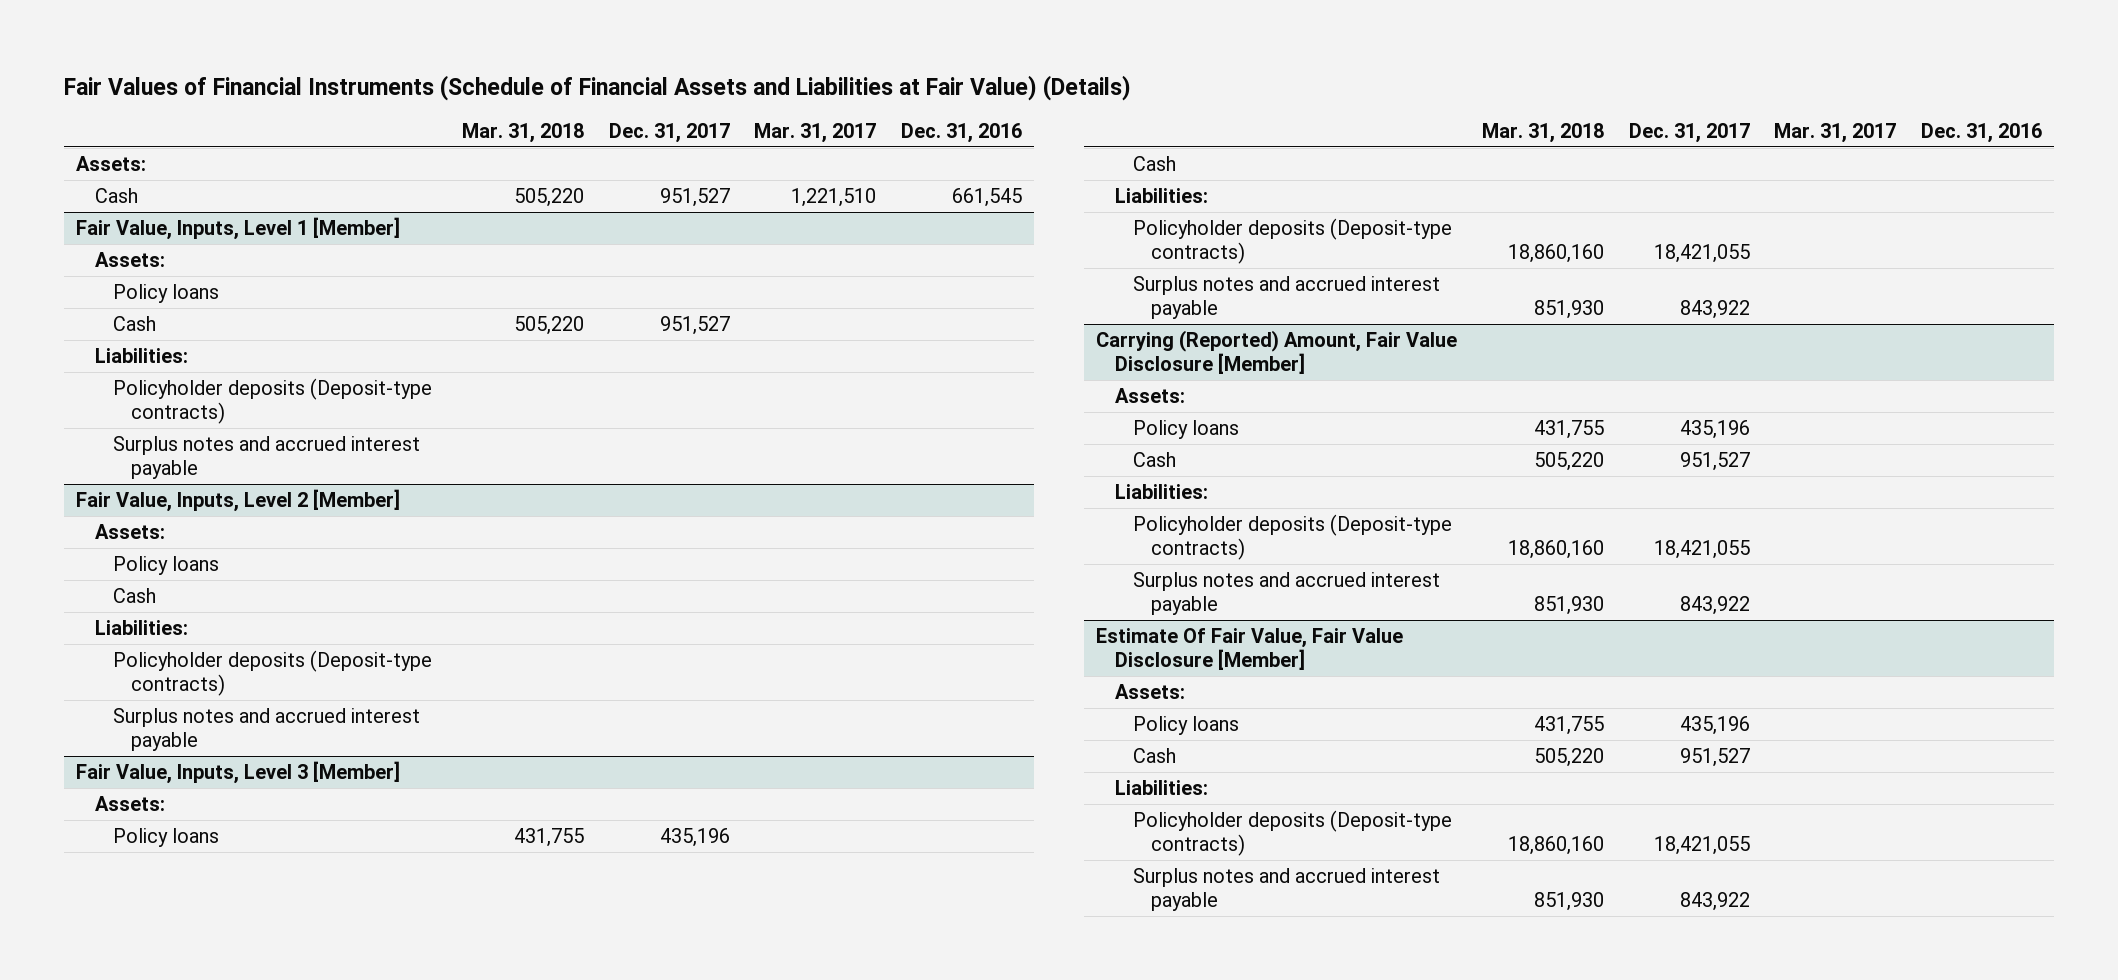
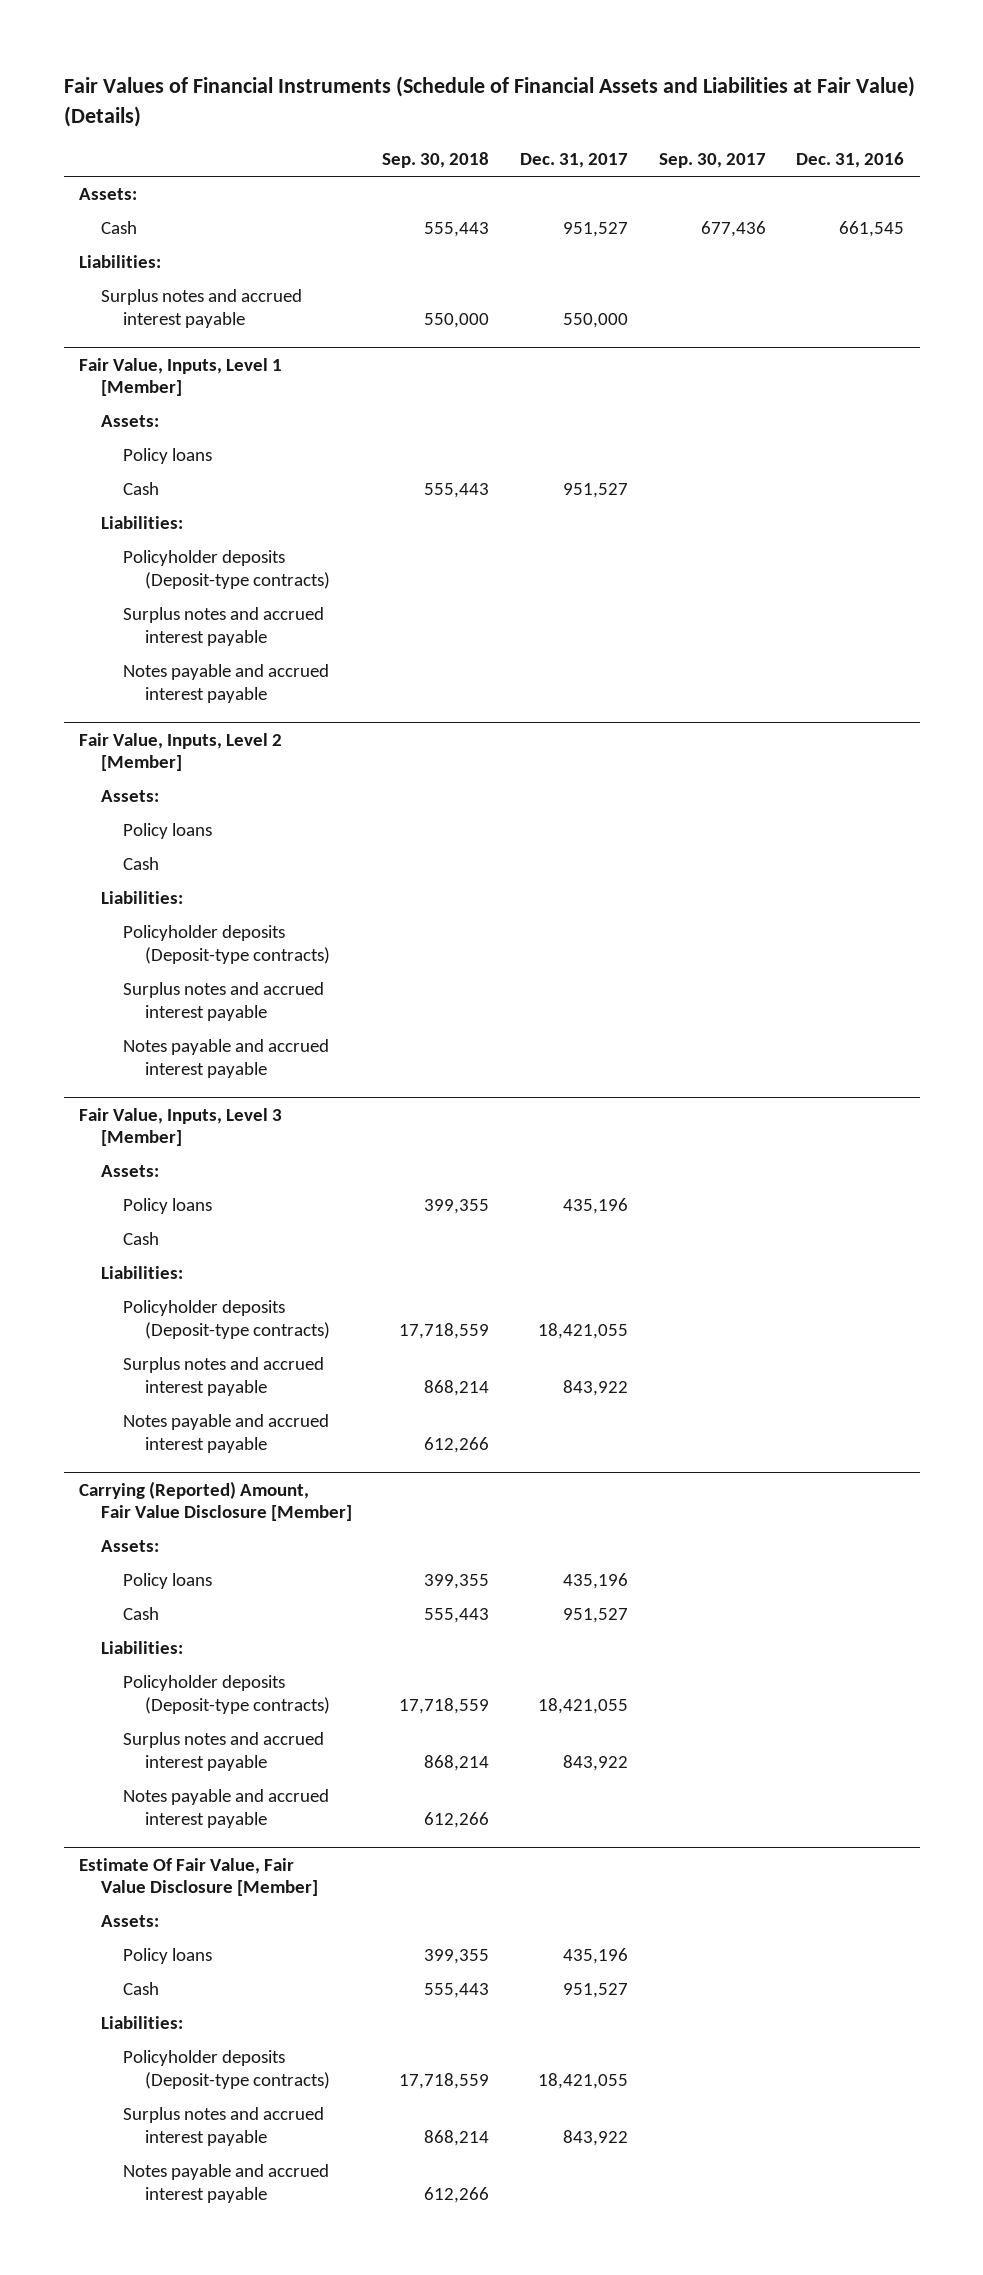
- | Mar. 31, 2018 | Dec. 31, 2017 | Mar. 31, 2017 | Dec. 31, 2016
+ | Sep. 30, 2018 | Dec. 31, 2017 | Sep. 30, 2017 | Dec. 31, 2016
+ Liabilities:
+ Surplus notes and accrued interest payable | 550,000 | 550,000 | |
@ Fair Value, Inputs, Level 1 [Member]
+ Notes payable and accrued interest payable
@ Fair Value, Inputs, Level 2 [Member]
+ Notes payable and accrued interest payable
@ Fair Value, Inputs, Level 3 [Member]
+ Notes payable and accrued interest payable | 612,266 | | |
@ Carrying (Reported) Amount, Fair Value Disclosure [Member]
+ Notes payable and accrued interest payable | 612,266 | | |
@ Estimate Of Fair Value, Fair Value Disclosure [Member]
+ Notes payable and accrued interest payable | 612,266 | | |

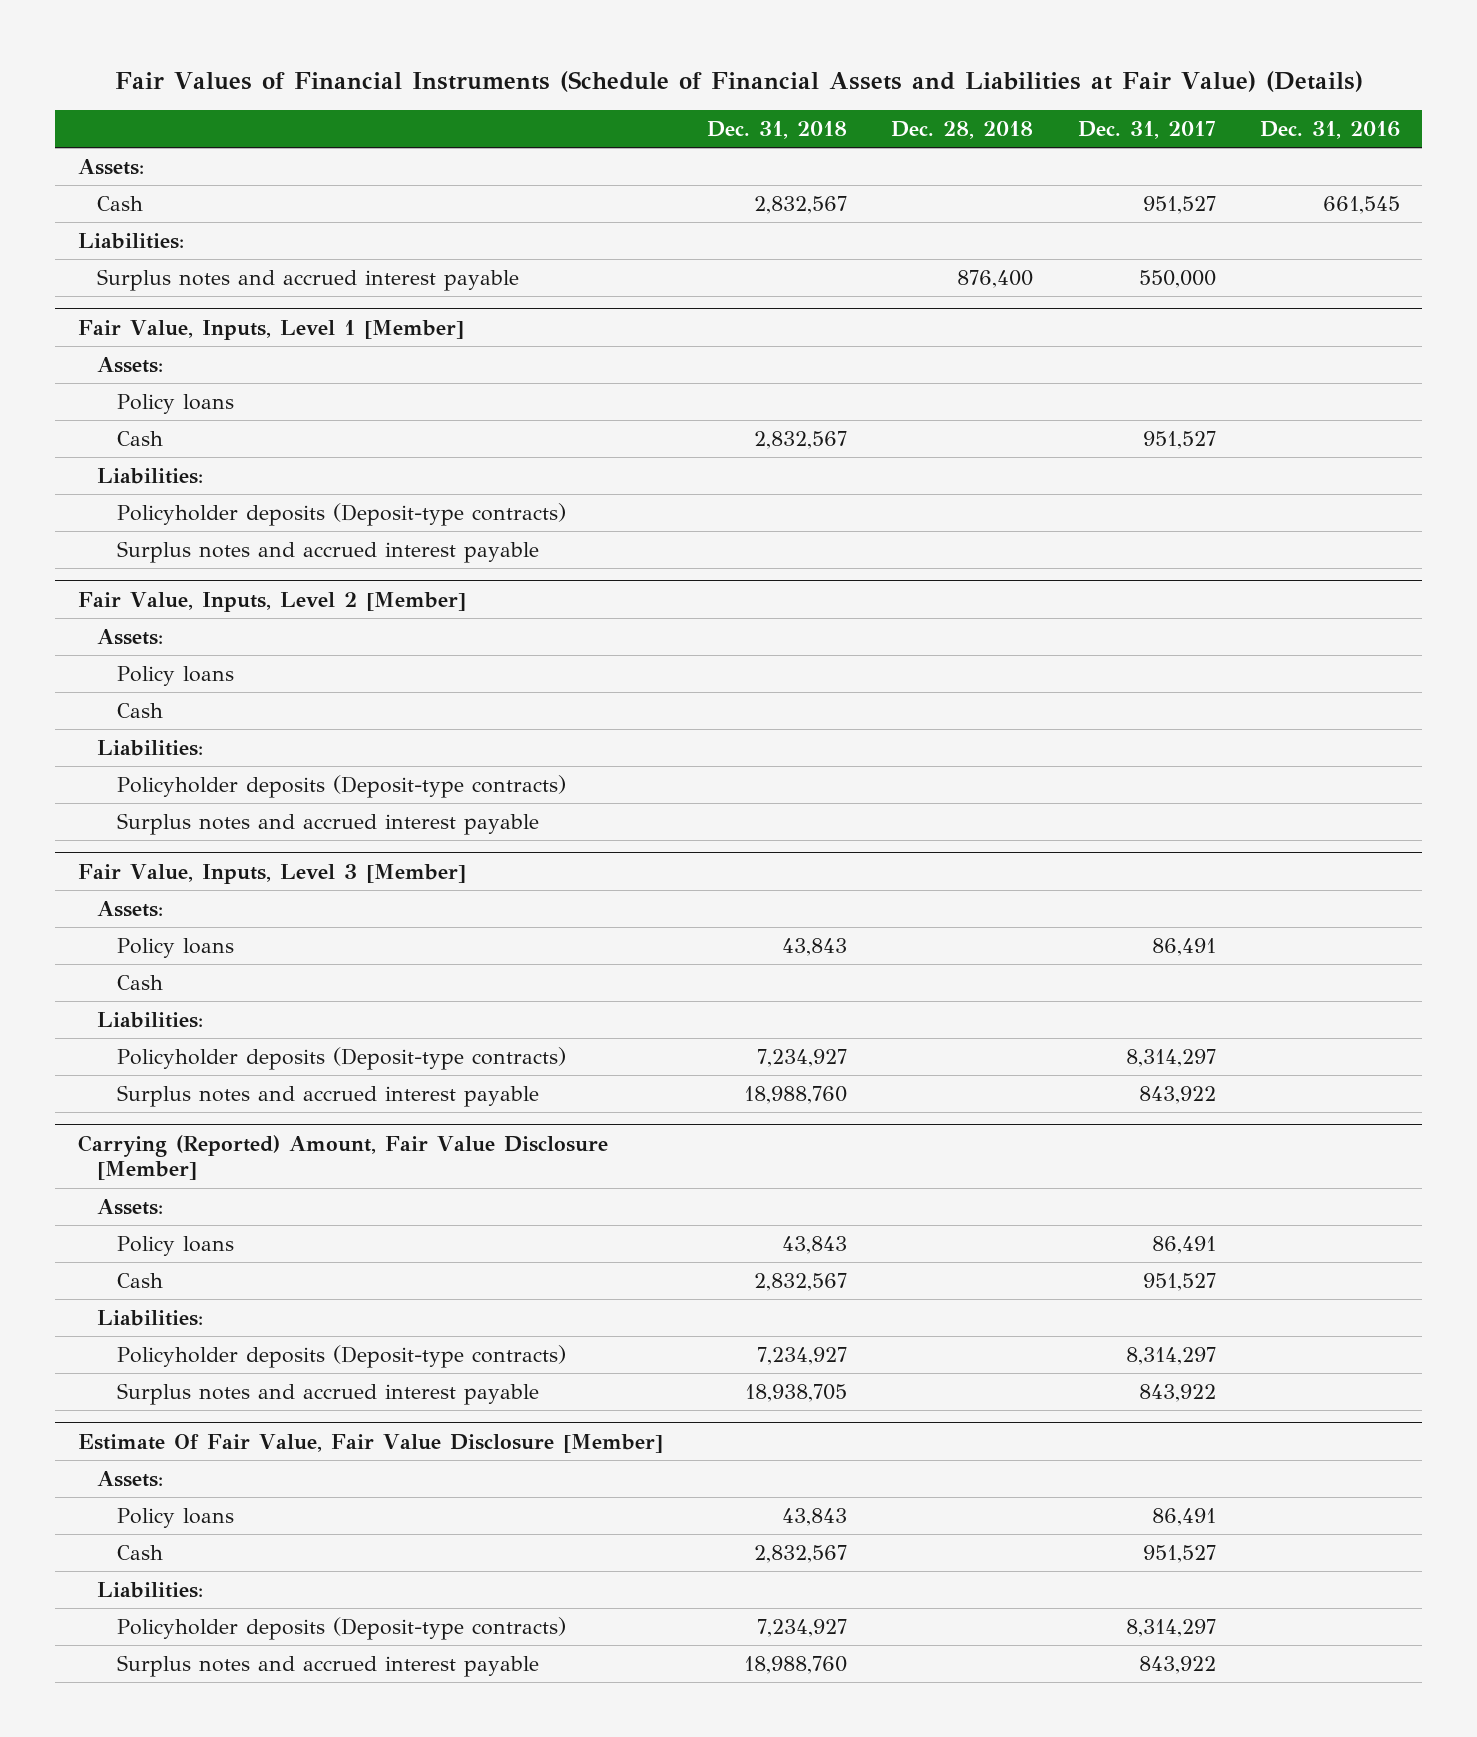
- | Sep. 30, 2018 | Dec. 31, 2017 | Sep. 30, 2017 | Dec. 31, 2016
+ | Dec. 31, 2018 | Dec. 28, 2018 | Dec. 31, 2017 | Dec. 31, 2016
@ Fair Value, Inputs, Level 1 [Member]
- Notes payable and accrued interest payable
@ Fair Value, Inputs, Level 2 [Member]
- Notes payable and accrued interest payable
@ Fair Value, Inputs, Level 3 [Member]
- Policy loans | 399,355 | 435,196 | |
+ Policy loans | 43,843 | | 86,491 |
- Policyholder deposits (Deposit-type contracts) | 17,718,559 | 18,421,055 | |
+ Policyholder deposits (Deposit-type contracts) | 7,234,927 | | 8,314,297 |
- Notes payable and accrued interest payable | 612,266 | | |
@ Carrying (Reported) Amount, Fair Value Disclosure [Member]
- Policy loans | 399,355 | 435,196 | |
+ Policy loans | 43,843 | | 86,491 |
- Policyholder deposits (Deposit-type contracts) | 17,718,559 | 18,421,055 | |
+ Policyholder deposits (Deposit-type contracts) | 7,234,927 | | 8,314,297 |
- Notes payable and accrued interest payable | 612,266 | | |
@ Estimate Of Fair Value, Fair Value Disclosure [Member]
- Policy loans | 399,355 | 435,196 | |
+ Policy loans | 43,843 | | 86,491 |
- Policyholder deposits (Deposit-type contracts) | 17,718,559 | 18,421,055 | |
+ Policyholder deposits (Deposit-type contracts) | 7,234,927 | | 8,314,297 |
- Notes payable and accrued interest payable | 612,266 | | |

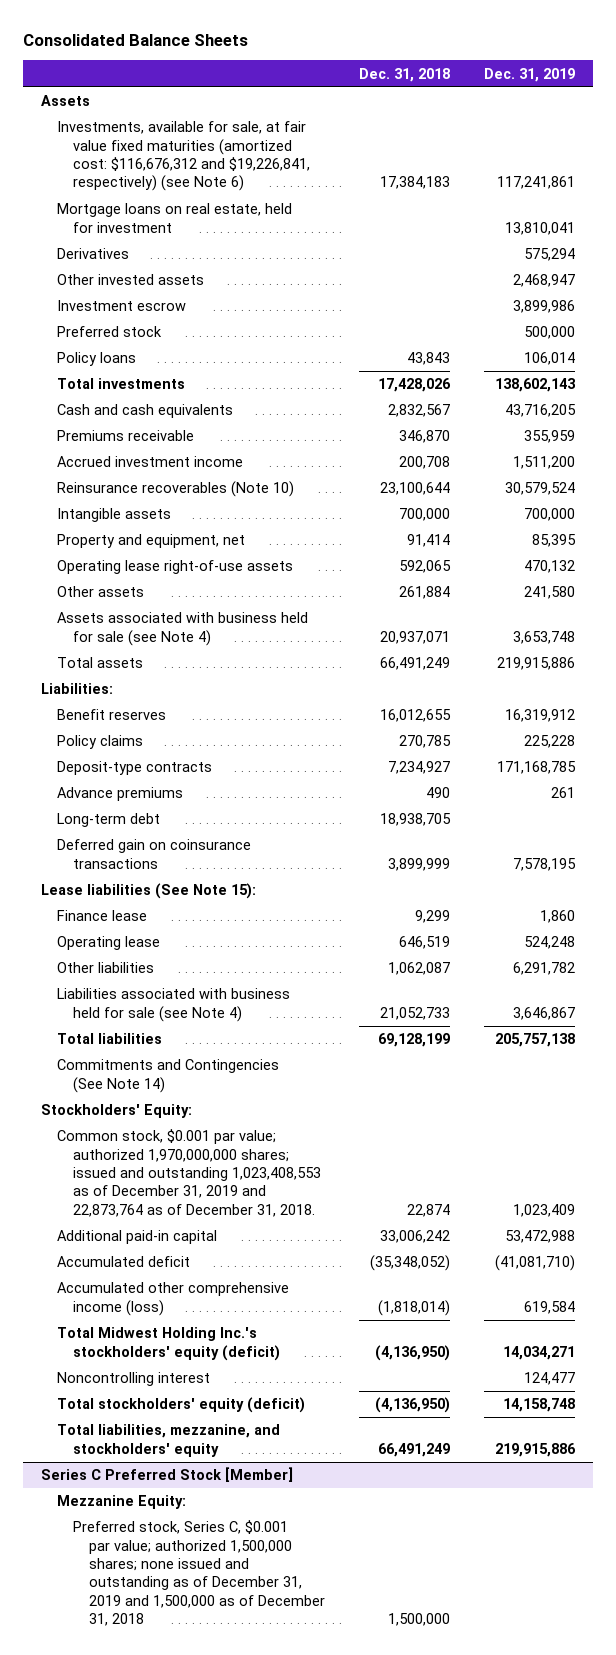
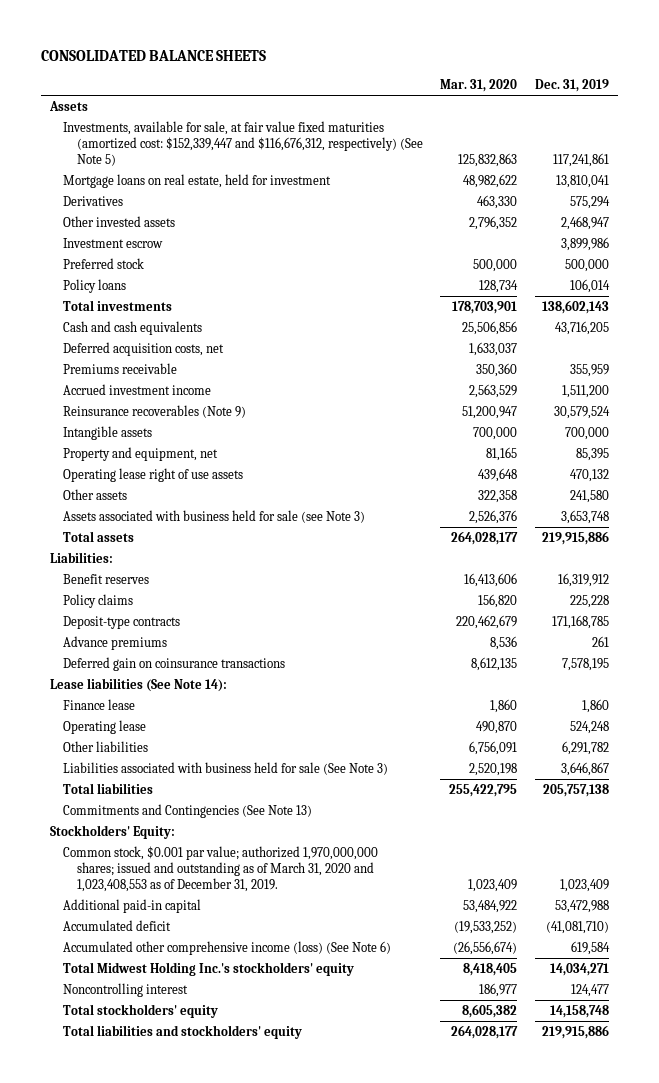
- Consolidated Balance Sheets
+ CONSOLIDATED BALANCE SHEETS
- | Dec. 31, 2018 | Dec. 31, 2019
+ | Mar. 31, 2020 | Dec. 31, 2019
- Investments, available for sale, at fair value fixed maturities (amortized cost: $116,676,312 and $19,226,841, respectively) (see Note 6) | 17,384,183 | 117,241,861
+ Investments, available for sale, at fair value fixed maturities (amortized cost: $152,339,447 and $116,676,312, respectively) (See Note 5) | 125,832,863 | 117,241,861
+ Deferred acquisition costs, net | 1,633,037 |
- Reinsurance recoverables (Note 10) | 23,100,644 | 30,579,524
+ Reinsurance recoverables (Note 9) | 51,200,947 | 30,579,524
- Operating lease right-of-use assets | 592,065 | 470,132
+ Operating lease right of use assets | 439,648 | 470,132
- Assets associated with business held for sale (see Note 4) | 20,937,071 | 3,653,748
+ Assets associated with business held for sale (see Note 3) | 2,526,376 | 3,653,748
- Long-term debt | 18,938,705 |
- Lease liabilities (See Note 15):
+ Lease liabilities (See Note 14):
- Liabilities associated with business held for sale (see Note 4) | 21,052,733 | 3,646,867
+ Liabilities associated with business held for sale (See Note 3) | 2,520,198 | 3,646,867
- Commitments and Contingencies (See Note 14)
+ Commitments and Contingencies (See Note 13)
- Common stock, $0.001 par value; authorized 1,970,000,000 shares; issued and outstanding 1,023,408,553 as of December 31, 2019 and 22,873,764 as of December 31, 2018. | 22,874 | 1,023,409
+ Common stock, $0.001 par value; authorized 1,970,000,000 shares; issued and outstanding as of March 31, 2020 and 1,023,408,553 as of December 31, 2019. | 1,023,409 | 1,023,409
- Accumulated other comprehensive income (loss) | (1,818,014) | 619,584
- Total Midwest Holding Inc.'s stockholders' equity (deficit) | (4,136,950) | 14,034,271
+ Accumulated other comprehensive income (loss) (See Note 6) | (26,556,674) | 619,584
+ Total Midwest Holding Inc.'s stockholders' equity | 8,418,405 | 14,034,271
- Total stockholders' equity (deficit) | (4,136,950) | 14,158,748
- Total liabilities, mezzanine, and stockholders' equity | 66,491,249 | 219,915,886
- Series C Preferred Stock [Member]
- Mezzanine Equity:
- Preferred stock, Series C, $0.001 par value; authorized 1,500,000 shares; none issued and outstanding as of December 31, 2019 and 1,500,000 as of December 31, 2018 | 1,500,000 |
+ Total stockholders' equity | 8,605,382 | 14,158,748
+ Total liabilities and stockholders' equity | 264,028,177 | 219,915,886

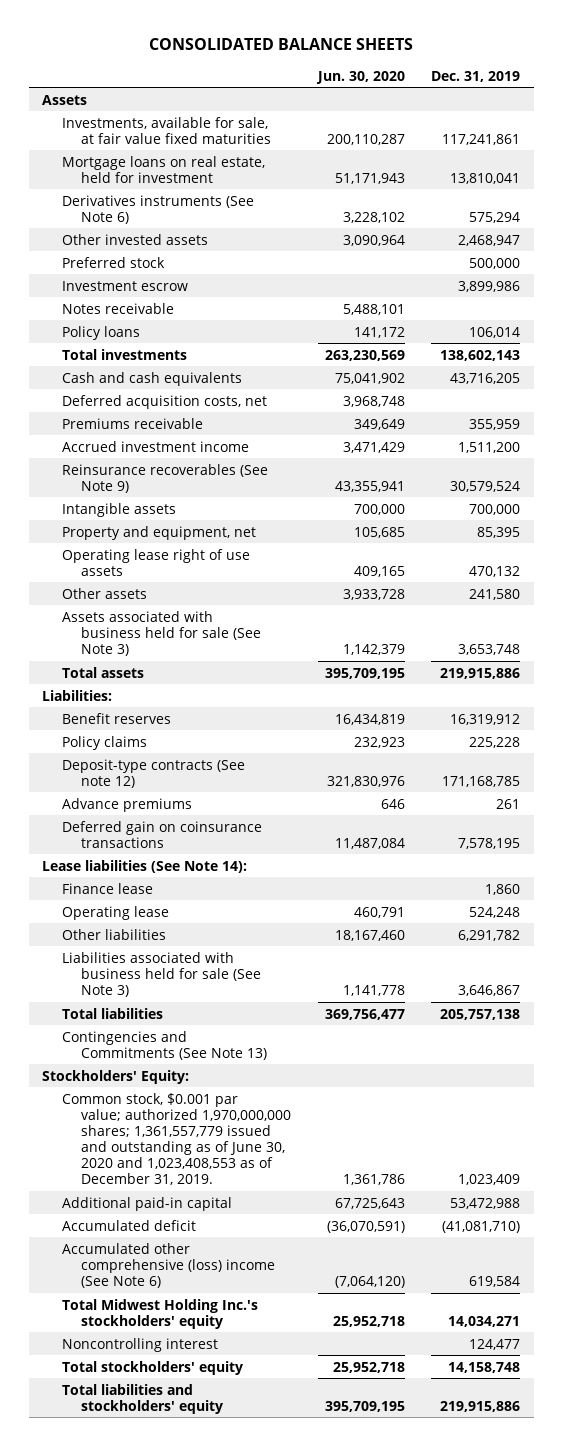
- | Mar. 31, 2020 | Dec. 31, 2019
+ | Jun. 30, 2020 | Dec. 31, 2019
- Investments, available for sale, at fair value fixed maturities (amortized cost: $152,339,447 and $116,676,312, respectively) (See Note 5) | 125,832,863 | 117,241,861
+ Investments, available for sale, at fair value fixed maturities | 200,110,287 | 117,241,861
- Derivatives | 463,330 | 575,294
+ Derivatives instruments (See Note 6) | 3,228,102 | 575,294
moved down: Investment escrow | | 3,899,986
+ Notes receivable | 5,488,101 |
- Reinsurance recoverables (Note 9) | 51,200,947 | 30,579,524
+ Reinsurance recoverables (See Note 9) | 43,355,941 | 30,579,524
- Assets associated with business held for sale (see Note 3) | 2,526,376 | 3,653,748
+ Assets associated with business held for sale (See Note 3) | 1,142,379 | 3,653,748
- Deposit-type contracts | 220,462,679 | 171,168,785
+ Deposit-type contracts (See note 12) | 321,830,976 | 171,168,785
- Commitments and Contingencies (See Note 13)
+ Contingencies and Commitments (See Note 13)
- Common stock, $0.001 par value; authorized 1,970,000,000 shares; issued and outstanding as of March 31, 2020 and 1,023,408,553 as of December 31, 2019. | 1,023,409 | 1,023,409
+ Common stock, $0.001 par value; authorized 1,970,000,000 shares; 1,361,557,779 issued and outstanding as of June 30, 2020 and 1,023,408,553 as of December 31, 2019. | 1,361,786 | 1,023,409
- Accumulated other comprehensive income (loss) (See Note 6) | (26,556,674) | 619,584
+ Accumulated other comprehensive (loss) income (See Note 6) | (7,064,120) | 619,584

